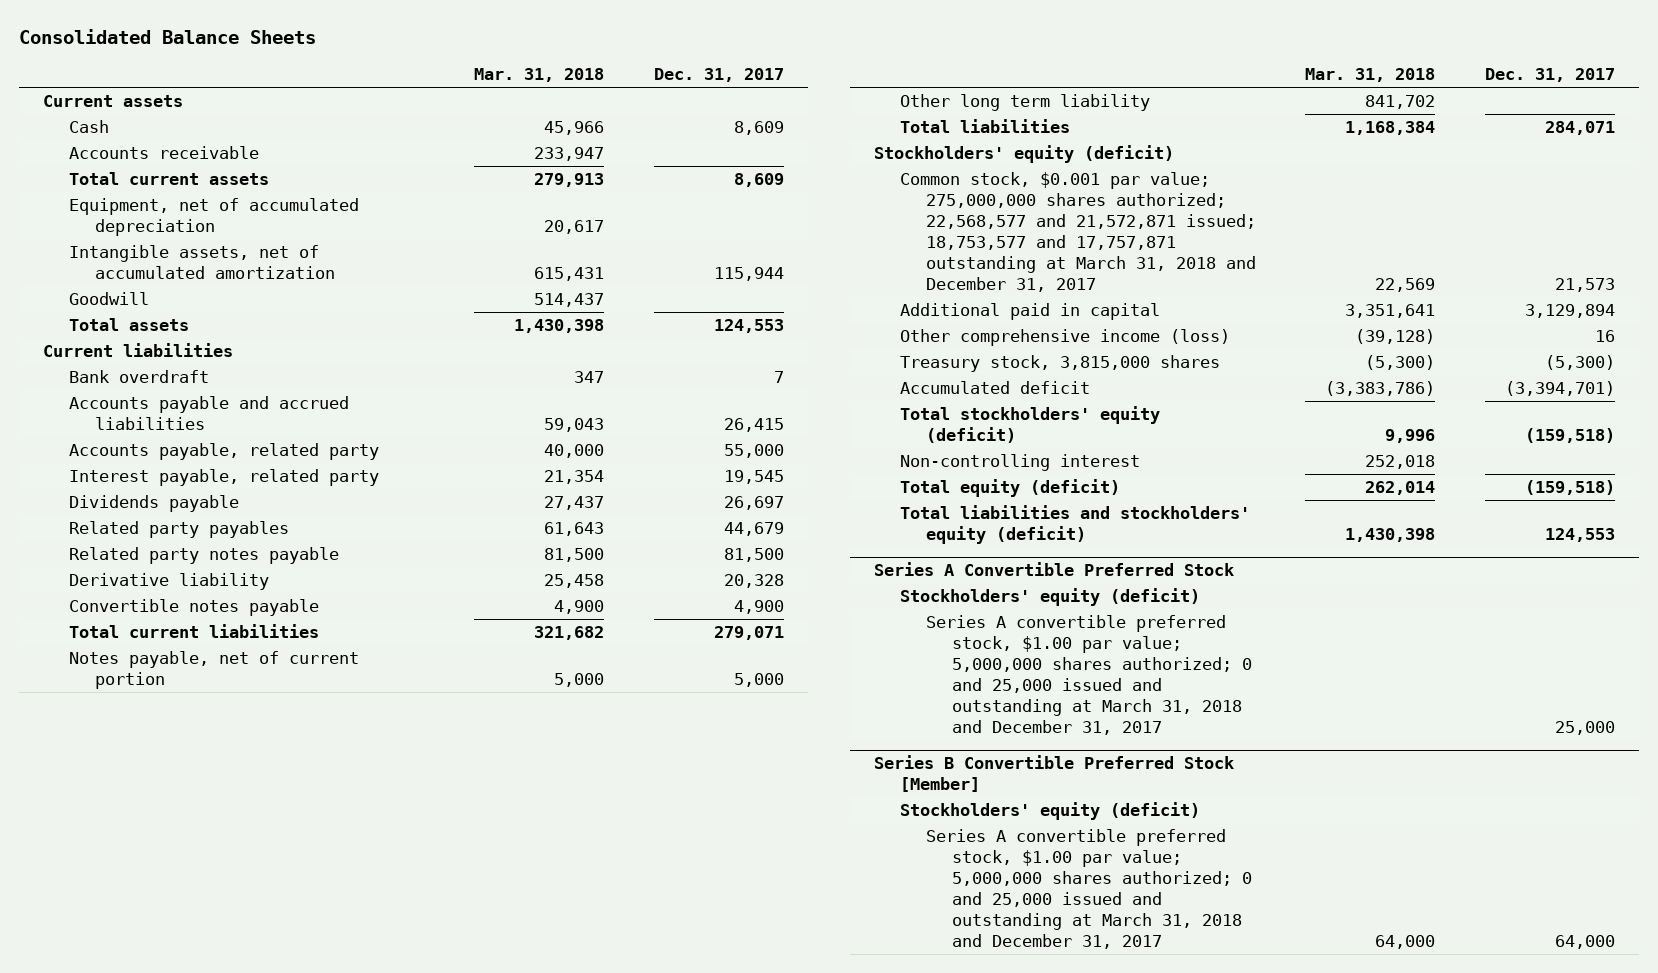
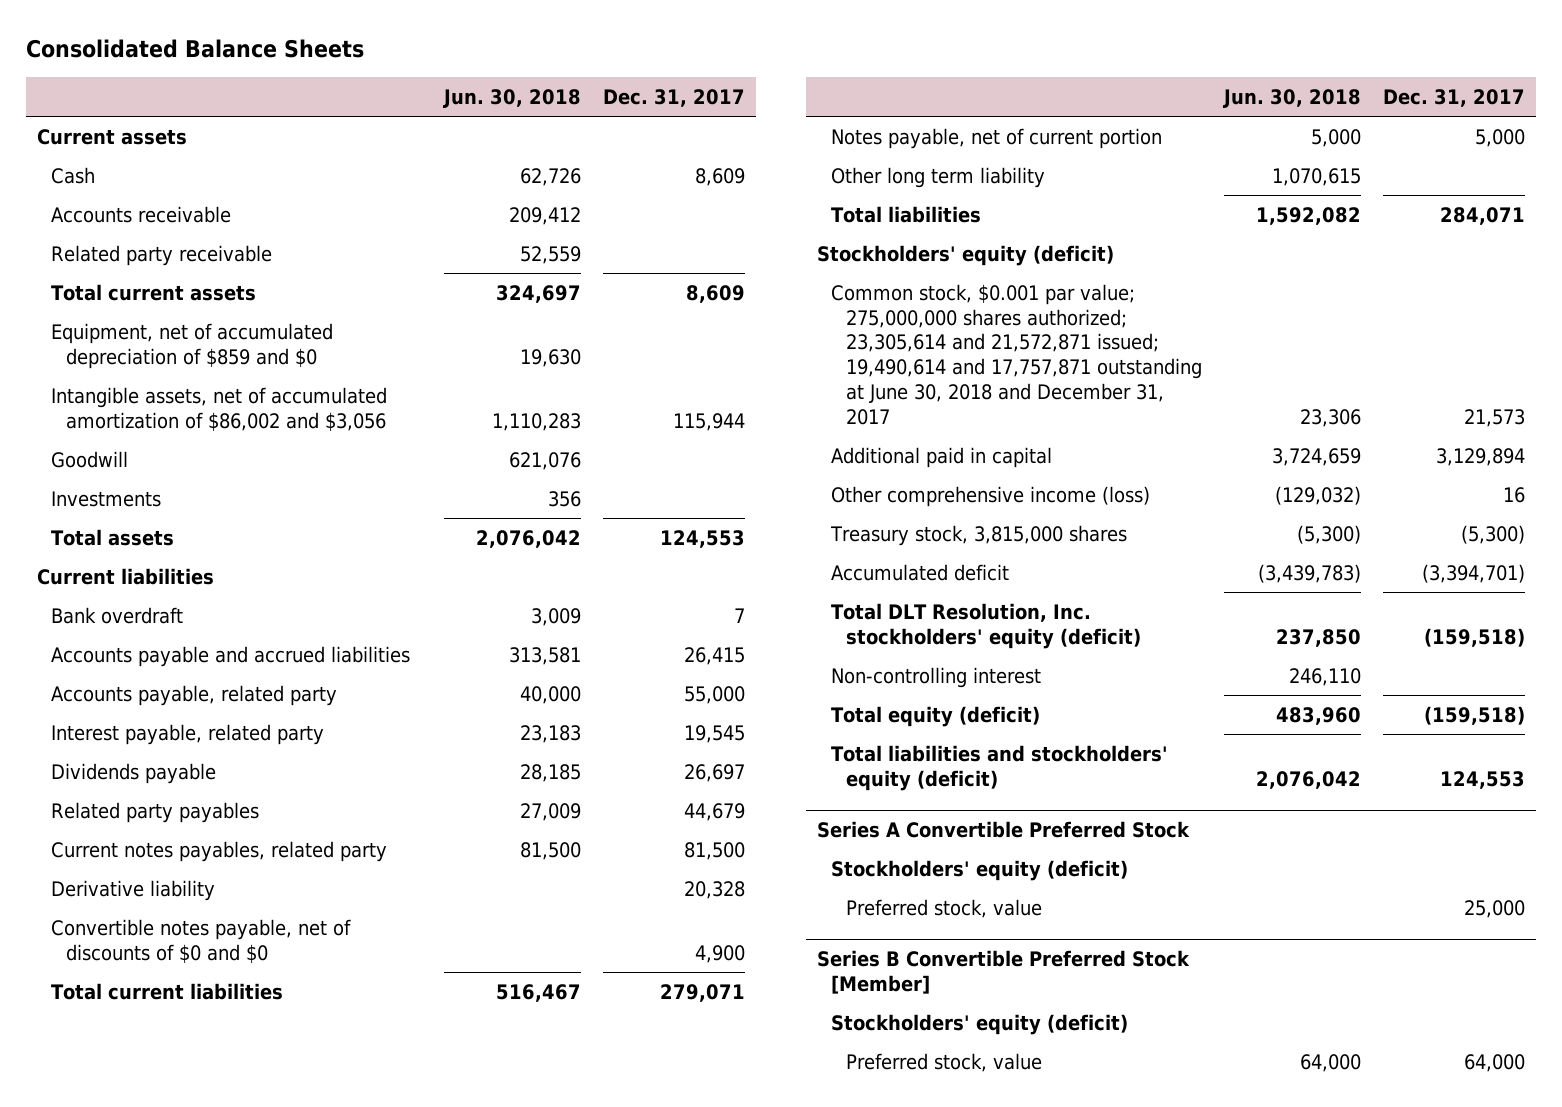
- | Mar. 31, 2018 | Dec. 31, 2017
+ | Jun. 30, 2018 | Dec. 31, 2017
+ Related party receivable | 52,559 |
- Equipment, net of accumulated depreciation | 20,617 |
- Intangible assets, net of accumulated amortization | 615,431 | 115,944
+ Equipment, net of accumulated depreciation of $859 and $0 | 19,630 |
+ Intangible assets, net of accumulated amortization of $86,002 and $3,056 | 1,110,283 | 115,944
+ Investments | 356 |
- Related party notes payable | 81,500 | 81,500
+ Current notes payables, related party | 81,500 | 81,500
- Convertible notes payable | 4,900 | 4,900
+ Convertible notes payable, net of discounts of $0 and $0 | | 4,900
- Common stock, $0.001 par value; 275,000,000 shares authorized; 22,568,577 and 21,572,871 issued; 18,753,577 and 17,757,871 outstanding at March 31, 2018 and December 31, 2017 | 22,569 | 21,573
+ Common stock, $0.001 par value; 275,000,000 shares authorized; 23,305,614 and 21,572,871 issued; 19,490,614 and 17,757,871 outstanding at June 30, 2018 and December 31, 2017 | 23,306 | 21,573
- Total stockholders' equity (deficit) | 9,996 | (159,518)
+ Total DLT Resolution, Inc. stockholders' equity (deficit) | 237,850 | (159,518)
@ Series A Convertible Preferred Stock
- Series A convertible preferred stock, $1.00 par value; 5,000,000 shares authorized; 0 and 25,000 issued and outstanding at March 31, 2018 and December 31, 2017 | | 25,000
+ Preferred stock, value | | 25,000
@ Series B Convertible Preferred Stock [Member]
- Series A convertible preferred stock, $1.00 par value; 5,000,000 shares authorized; 0 and 25,000 issued and outstanding at March 31, 2018 and December 31, 2017 | 64,000 | 64,000
+ Preferred stock, value | 64,000 | 64,000

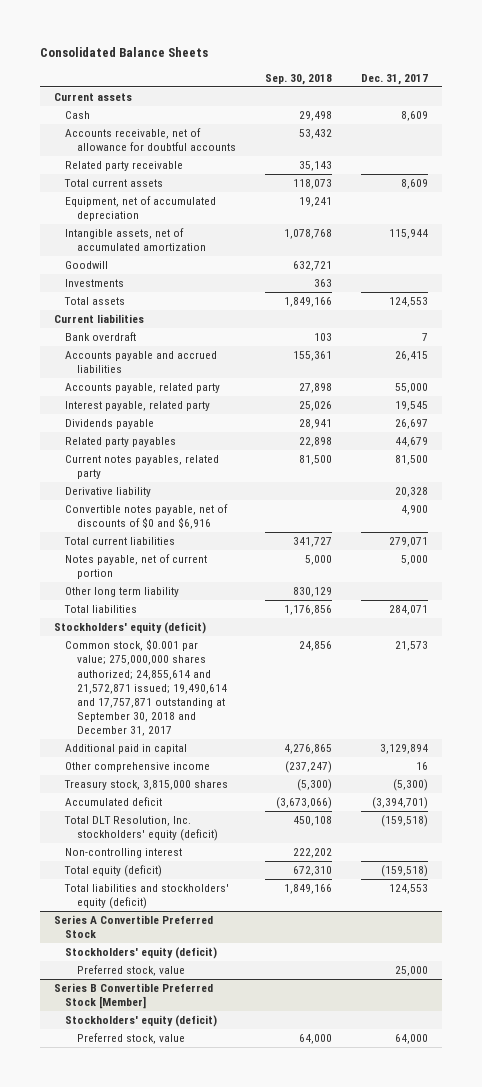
- | Jun. 30, 2018 | Dec. 31, 2017
+ | Sep. 30, 2018 | Dec. 31, 2017
- Accounts receivable | 209,412 |
+ Accounts receivable, net of allowance for doubtful accounts | 53,432 |
- Equipment, net of accumulated depreciation of $859 and $0 | 19,630 |
- Intangible assets, net of accumulated amortization of $86,002 and $3,056 | 1,110,283 | 115,944
+ Equipment, net of accumulated depreciation | 19,241 |
+ Intangible assets, net of accumulated amortization | 1,078,768 | 115,944
- Convertible notes payable, net of discounts of $0 and $0 | | 4,900
+ Convertible notes payable, net of discounts of $0 and $6,916 | | 4,900
- Common stock, $0.001 par value; 275,000,000 shares authorized; 23,305,614 and 21,572,871 issued; 19,490,614 and 17,757,871 outstanding at June 30, 2018 and December 31, 2017 | 23,306 | 21,573
+ Common stock, $0.001 par value; 275,000,000 shares authorized; 24,855,614 and 21,572,871 issued; 19,490,614 and 17,757,871 outstanding at September 30, 2018 and December 31, 2017 | 24,856 | 21,573
- Other comprehensive income (loss) | (129,032) | 16
+ Other comprehensive income | (237,247) | 16

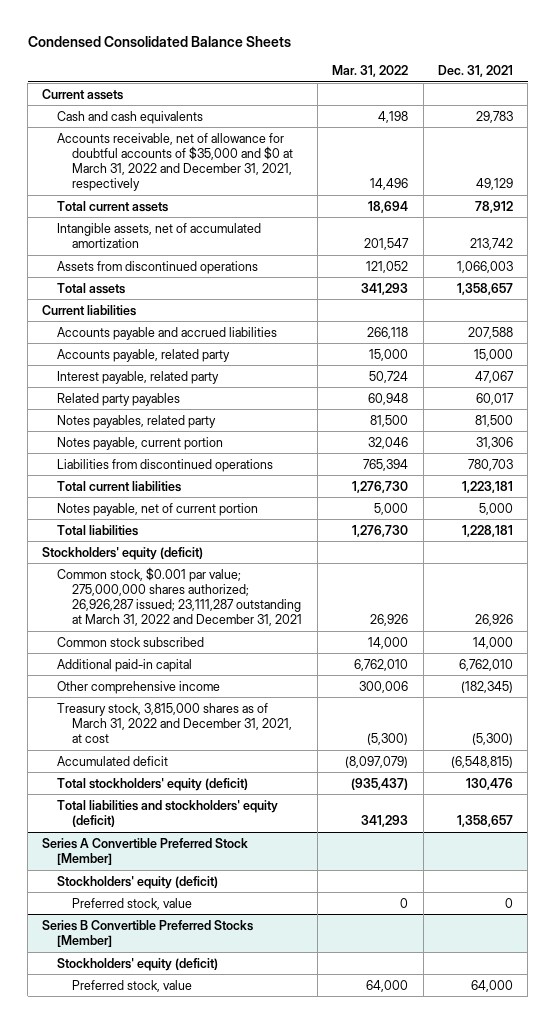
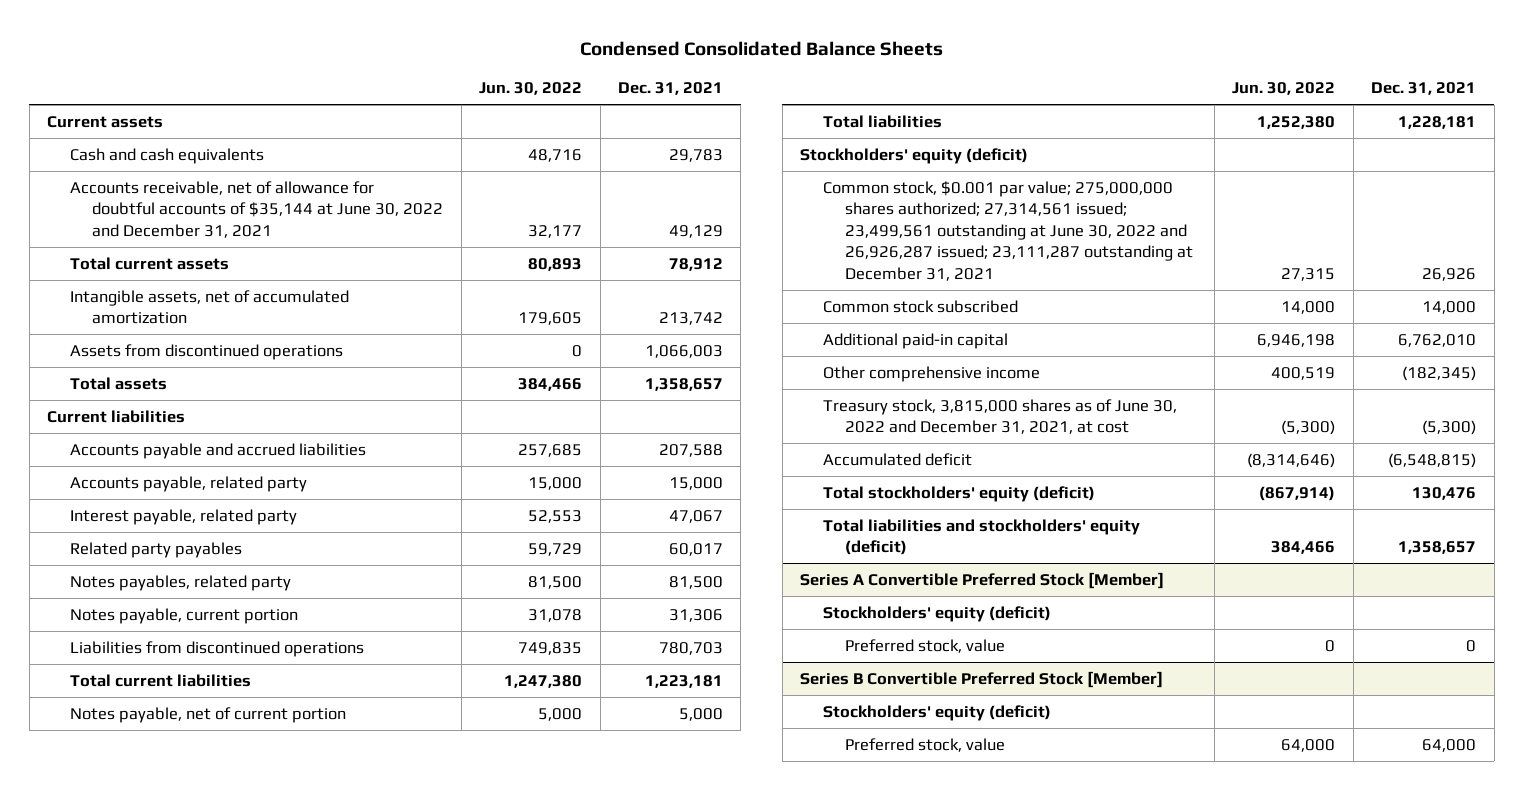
- | Mar. 31, 2022 | Dec. 31, 2021
+ | Jun. 30, 2022 | Dec. 31, 2021
- Accounts receivable, net of allowance for doubtful accounts of $35,000 and $0 at March 31, 2022 and December 31, 2021, respectively | 14,496 | 49,129
+ Accounts receivable, net of allowance for doubtful accounts of $35,144 at June 30, 2022 and December 31, 2021 | 32,177 | 49,129
- Common stock, $0.001 par value; 275,000,000 shares authorized; 26,926,287 issued; 23,111,287 outstanding at March 31, 2022 and December 31, 2021 | 26,926 | 26,926
+ Common stock, $0.001 par value; 275,000,000 shares authorized; 27,314,561 issued; 23,499,561 outstanding at June 30, 2022 and 26,926,287 issued; 23,111,287 outstanding at December 31, 2021 | 27,315 | 26,926
- Treasury stock, 3,815,000 shares as of March 31, 2022 and December 31, 2021, at cost | (5,300) | (5,300)
+ Treasury stock, 3,815,000 shares as of June 30, 2022 and December 31, 2021, at cost | (5,300) | (5,300)
- Series B Convertible Preferred Stocks [Member]
+ Series B Convertible Preferred Stock [Member]

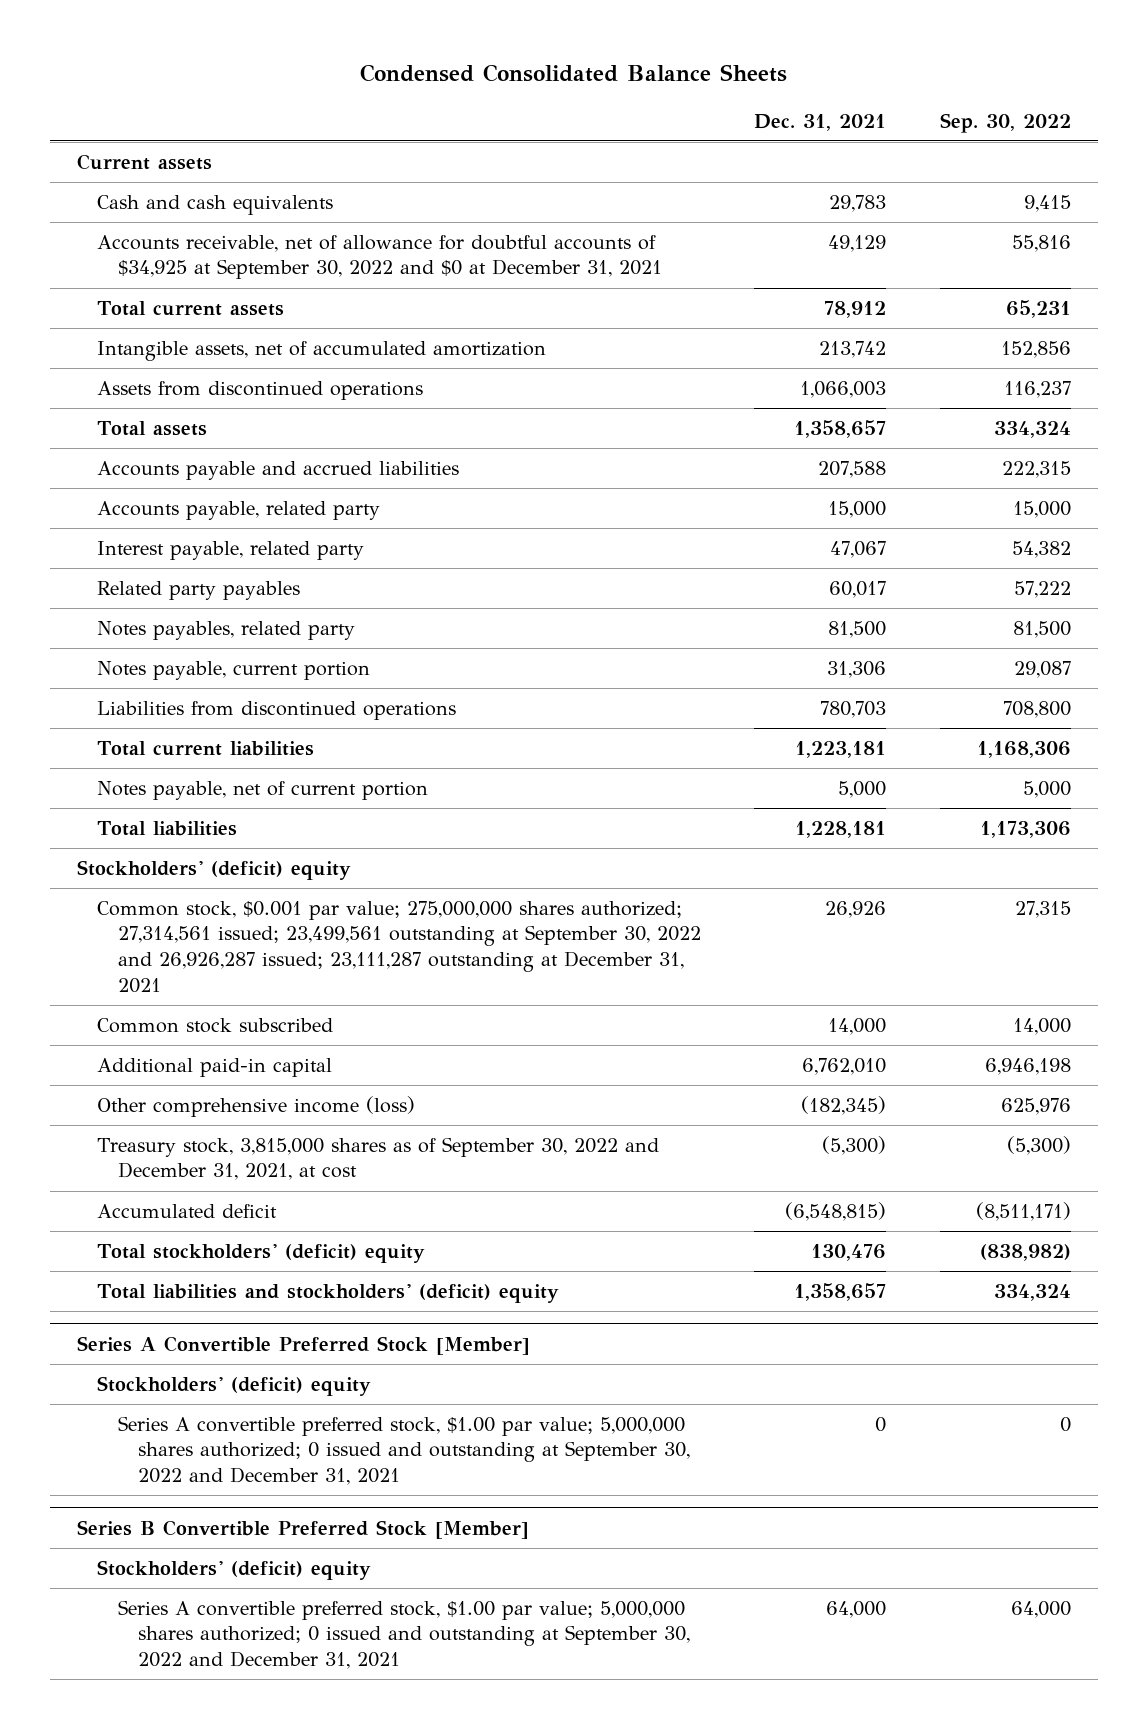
- | Jun. 30, 2022 | Dec. 31, 2021
+ | Dec. 31, 2021 | Sep. 30, 2022
- Accounts receivable, net of allowance for doubtful accounts of $35,144 at June 30, 2022 and December 31, 2021 | 32,177 | 49,129
+ Accounts receivable, net of allowance for doubtful accounts of $34,925 at September 30, 2022 and $0 at December 31, 2021 | 49,129 | 55,816
- Current liabilities
- Stockholders' equity (deficit)
- Common stock, $0.001 par value; 275,000,000 shares authorized; 27,314,561 issued; 23,499,561 outstanding at June 30, 2022 and 26,926,287 issued; 23,111,287 outstanding at December 31, 2021 | 27,315 | 26,926
+ Stockholders' (deficit) equity
+ Common stock, $0.001 par value; 275,000,000 shares authorized; 27,314,561 issued; 23,499,561 outstanding at September 30, 2022 and 26,926,287 issued; 23,111,287 outstanding at December 31, 2021 | 26,926 | 27,315
- Other comprehensive income | 400,519 | (182,345)
- Treasury stock, 3,815,000 shares as of June 30, 2022 and December 31, 2021, at cost | (5,300) | (5,300)
+ Other comprehensive income (loss) | (182,345) | 625,976
+ Treasury stock, 3,815,000 shares as of September 30, 2022 and December 31, 2021, at cost | (5,300) | (5,300)
- Total stockholders' equity (deficit) | (867,914) | 130,476
- Total liabilities and stockholders' equity (deficit) | 384,466 | 1,358,657
+ Total stockholders' (deficit) equity | 130,476 | (838,982)
+ Total liabilities and stockholders' (deficit) equity | 1,358,657 | 334,324
@ Series A Convertible Preferred Stock [Member]
- Stockholders' equity (deficit)
- Preferred stock, value | 0 | 0
+ Stockholders' (deficit) equity
+ Series A convertible preferred stock, $1.00 par value; 5,000,000 shares authorized; 0 issued and outstanding at September 30, 2022 and December 31, 2021 | 0 | 0
@ Series B Convertible Preferred Stock [Member]
- Stockholders' equity (deficit)
- Preferred stock, value | 64,000 | 64,000
+ Stockholders' (deficit) equity
+ Series A convertible preferred stock, $1.00 par value; 5,000,000 shares authorized; 0 issued and outstanding at September 30, 2022 and December 31, 2021 | 64,000 | 64,000

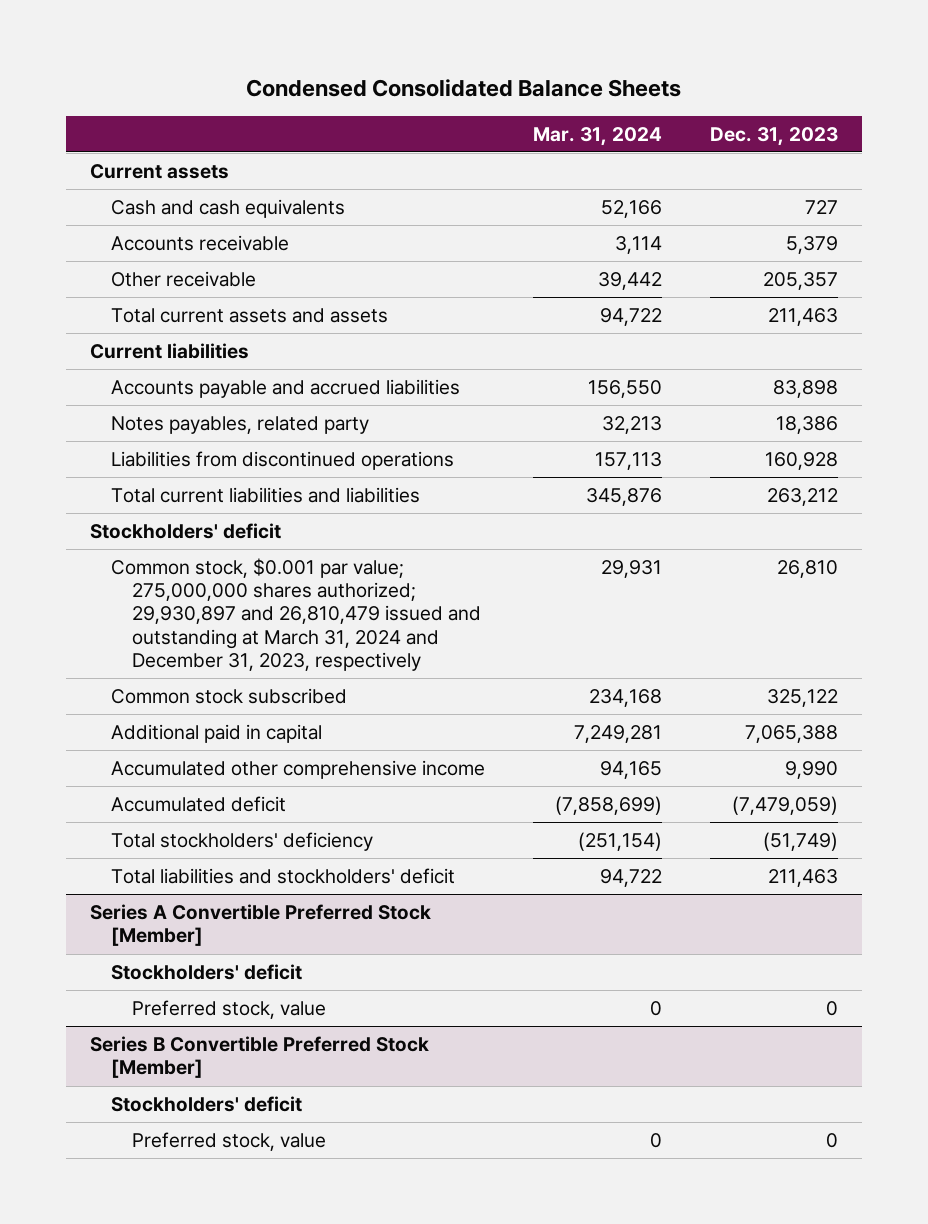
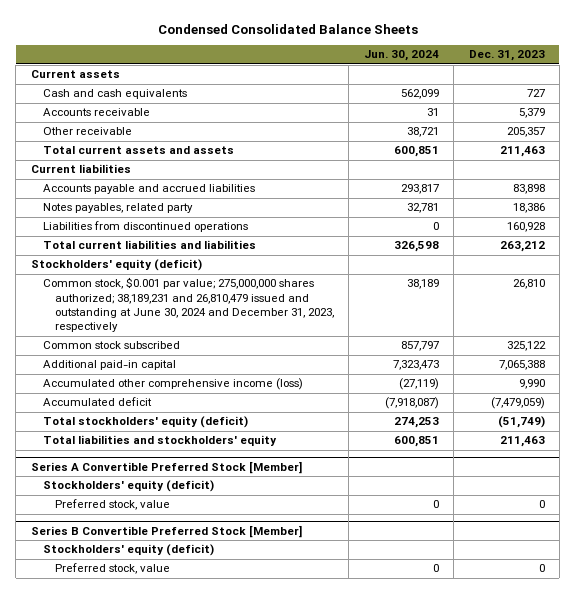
- | Mar. 31, 2024 | Dec. 31, 2023
+ | Jun. 30, 2024 | Dec. 31, 2023
- Stockholders' deficit
- Common stock, $0.001 par value; 275,000,000 shares authorized; 29,930,897 and 26,810,479 issued and outstanding at March 31, 2024 and December 31, 2023, respectively | 29,931 | 26,810
+ Stockholders' equity (deficit)
+ Common stock, $0.001 par value; 275,000,000 shares authorized; 38,189,231 and 26,810,479 issued and outstanding at June 30, 2024 and December 31, 2023, respectively | 38,189 | 26,810
- Additional paid in capital | 7,249,281 | 7,065,388
- Accumulated other comprehensive income | 94,165 | 9,990
+ Additional paid-in capital | 7,323,473 | 7,065,388
+ Accumulated other comprehensive income (loss) | (27,119) | 9,990
- Total stockholders' deficiency | (251,154) | (51,749)
- Total liabilities and stockholders' deficit | 94,722 | 211,463
+ Total stockholders' equity (deficit) | 274,253 | (51,749)
+ Total liabilities and stockholders' equity | 600,851 | 211,463
@ Series A Convertible Preferred Stock [Member]
- Stockholders' deficit
+ Stockholders' equity (deficit)
@ Series B Convertible Preferred Stock [Member]
- Stockholders' deficit
+ Stockholders' equity (deficit)

